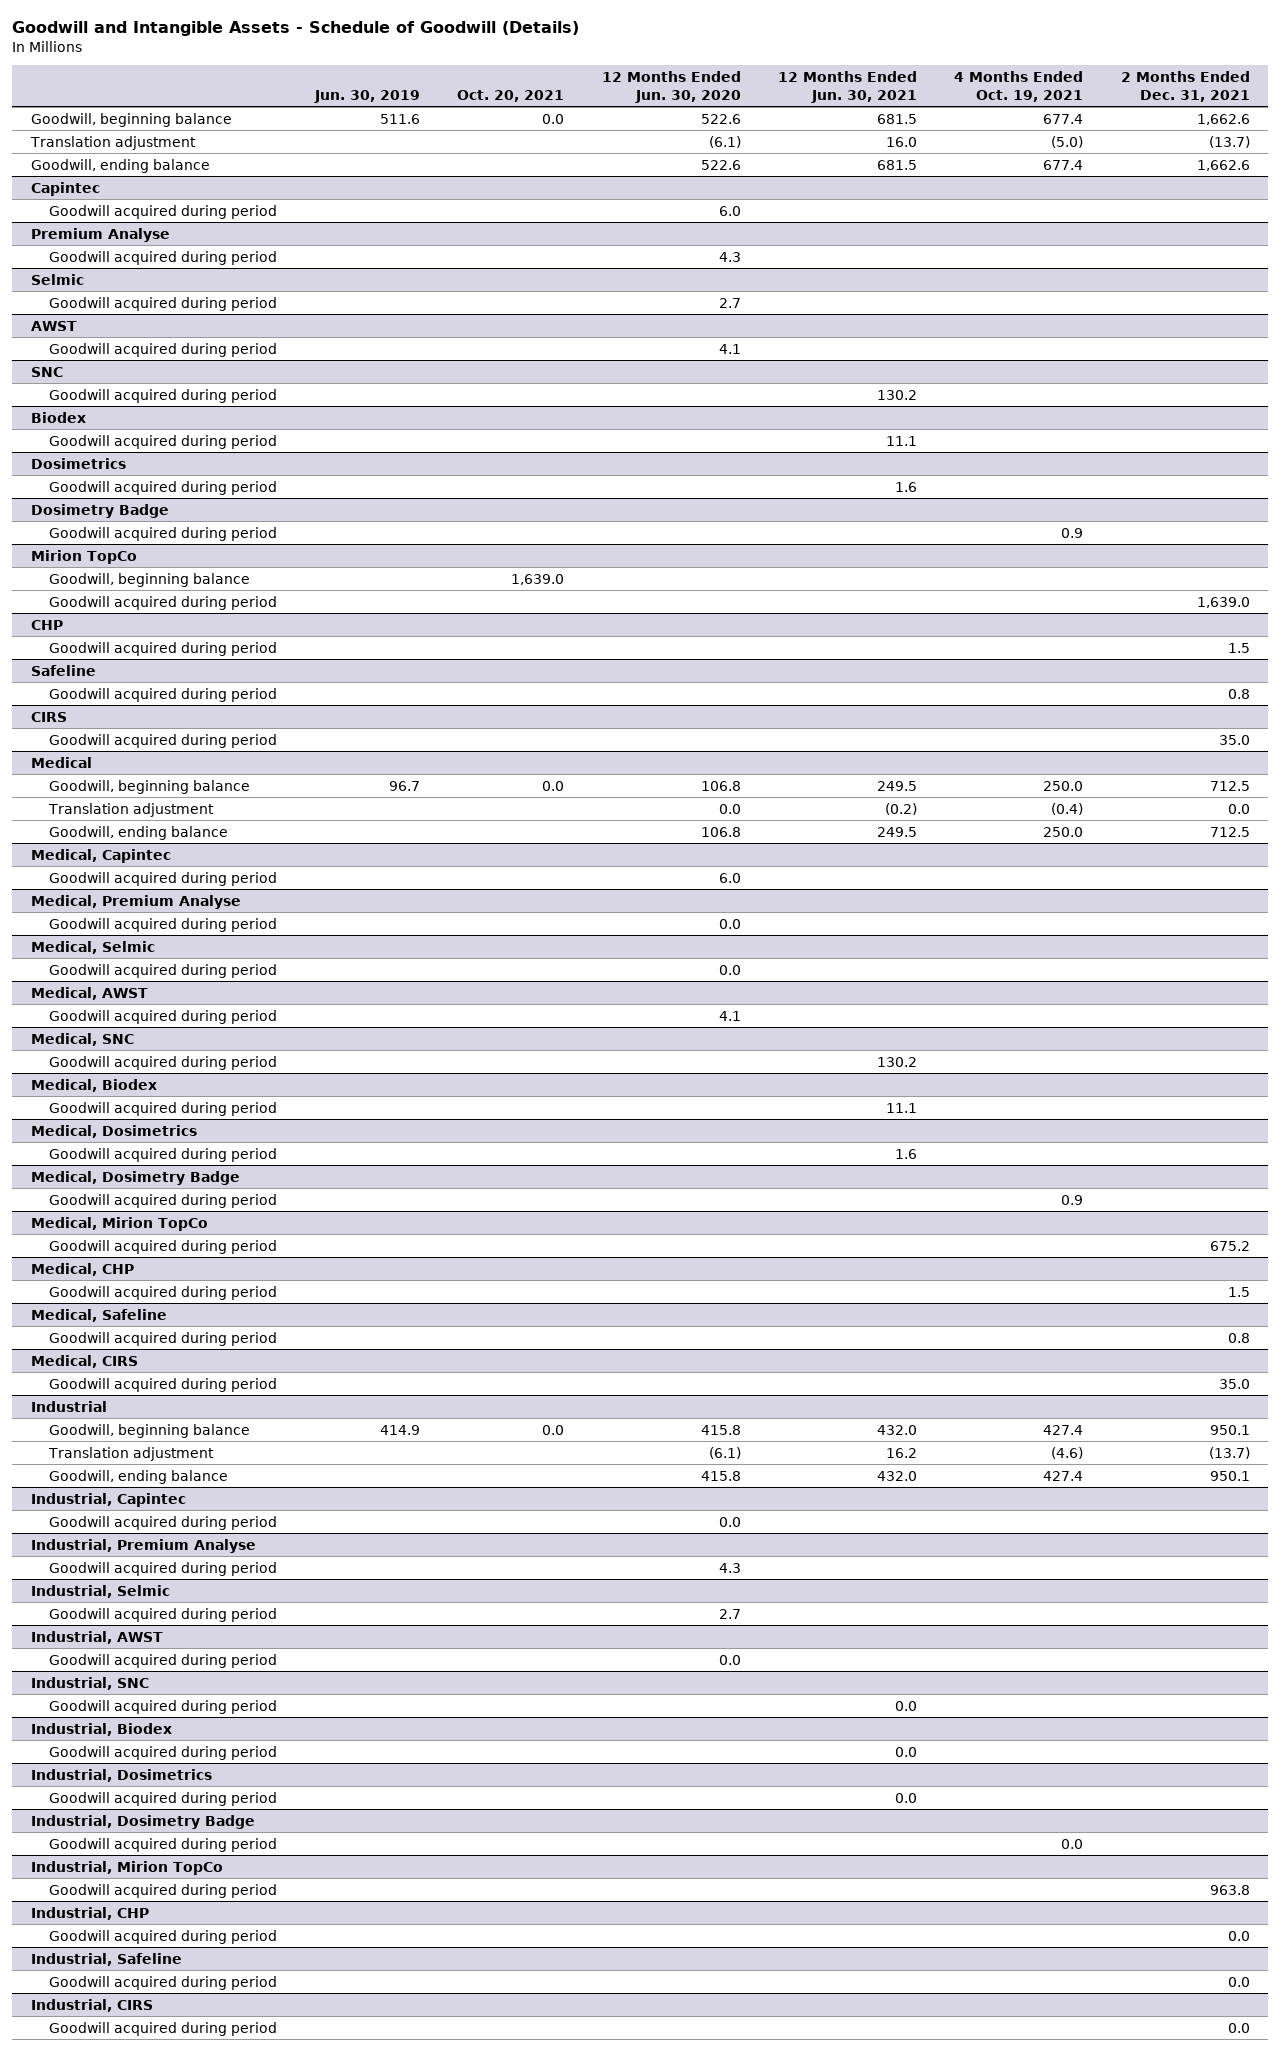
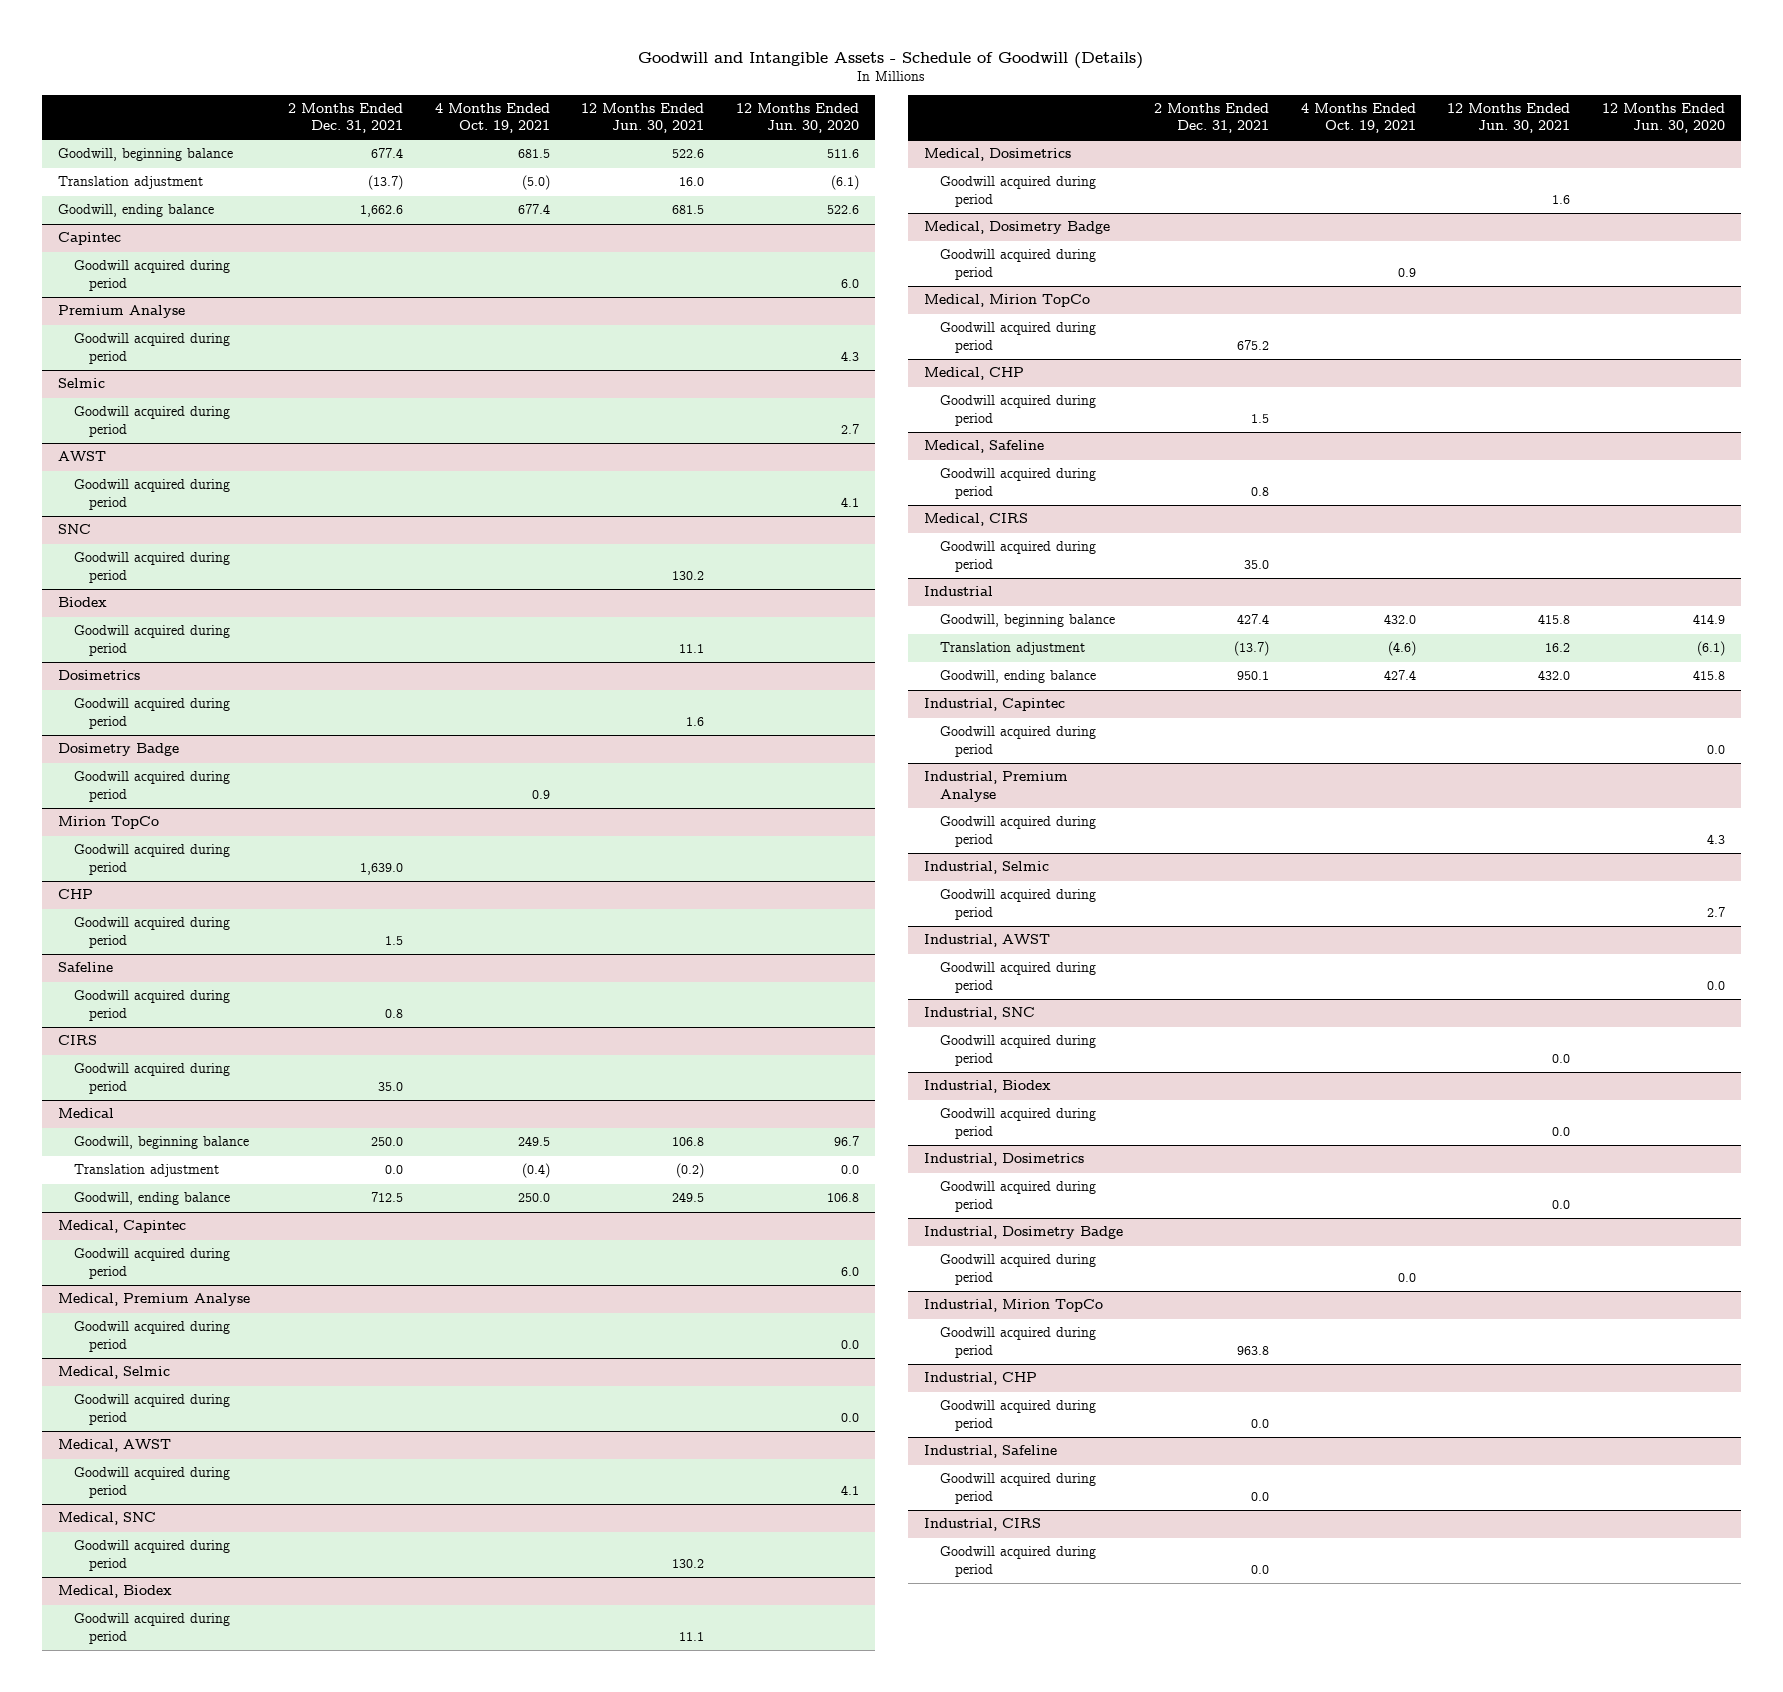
- | Jun. 30, 2019 | Oct. 20, 2021 | 12 Months Ended Jun. 30, 2020 | 12 Months Ended Jun. 30, 2021 | 4 Months Ended Oct. 19, 2021 | 2 Months Ended Dec. 31, 2021
+ | 2 Months Ended Dec. 31, 2021 | 4 Months Ended Oct. 19, 2021 | 12 Months Ended Jun. 30, 2021 | 12 Months Ended Jun. 30, 2020
- Goodwill, beginning balance | 511.6 | 0.0 | 522.6 | 681.5 | 677.4 | 1,662.6
+ Goodwill, beginning balance | 677.4 | 681.5 | 522.6 | 511.6
@ Mirion TopCo
- Goodwill, beginning balance | | 1,639.0 | | | |
@ Medical
- Goodwill, beginning balance | 96.7 | 0.0 | 106.8 | 249.5 | 250.0 | 712.5
+ Goodwill, beginning balance | 250.0 | 249.5 | 106.8 | 96.7
@ Industrial
- Goodwill, beginning balance | 414.9 | 0.0 | 415.8 | 432.0 | 427.4 | 950.1
+ Goodwill, beginning balance | 427.4 | 432.0 | 415.8 | 414.9

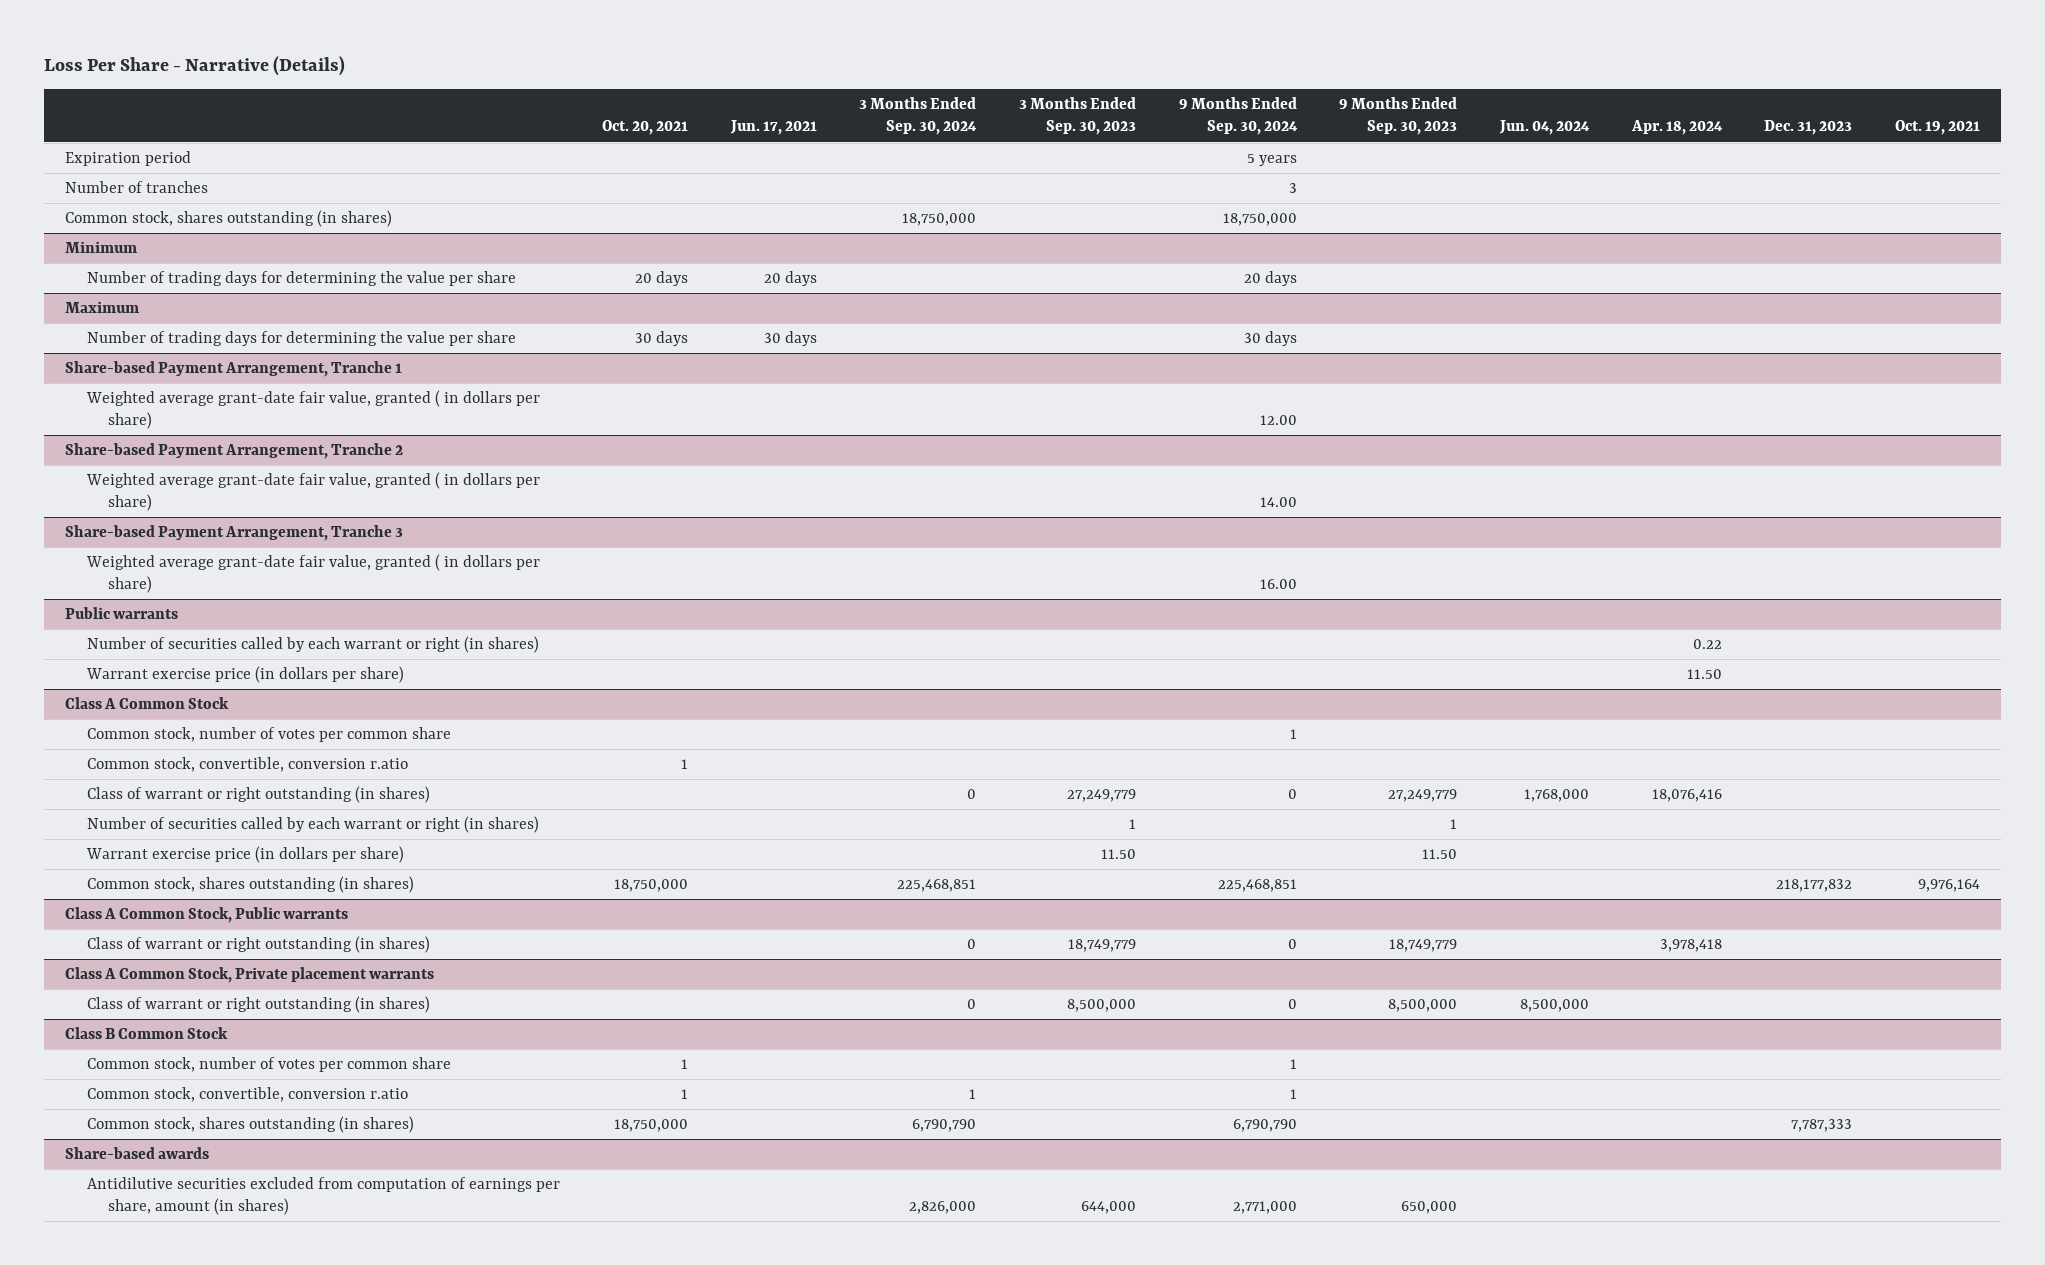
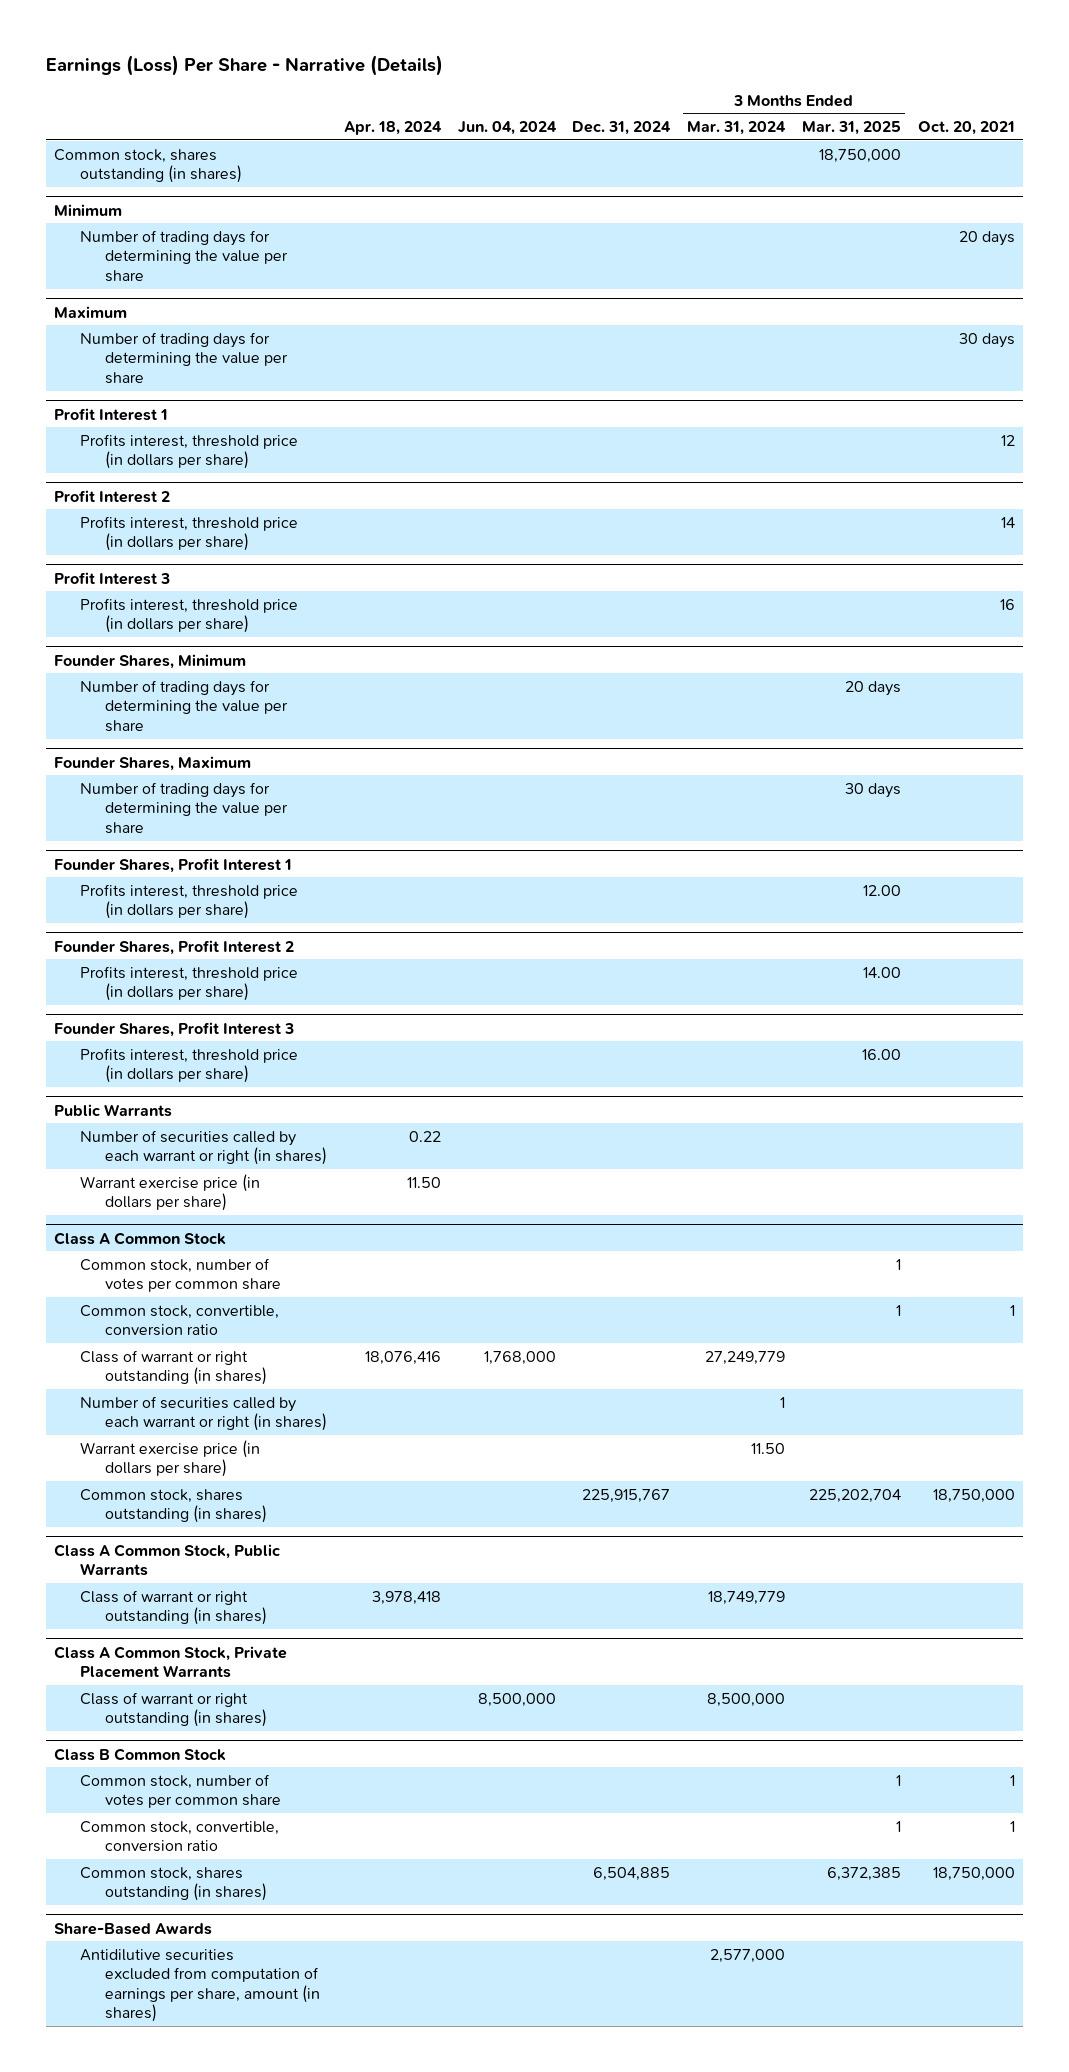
- Loss Per Share - Narrative (Details)
+ Earnings (Loss) Per Share - Narrative (Details)
- | Oct. 20, 2021 | Jun. 17, 2021 | 3 Months Ended Sep. 30, 2024 | 3 Months Ended Sep. 30, 2023 | 9 Months Ended Sep. 30, 2024 | 9 Months Ended Sep. 30, 2023 | Jun. 04, 2024 | Apr. 18, 2024 | Dec. 31, 2023 | Oct. 19, 2021
+ | Apr. 18, 2024 | Jun. 04, 2024 | Dec. 31, 2024 | 3 Months Ended Mar. 31, 2024 | 3 Months Ended Mar. 31, 2025 | Oct. 20, 2021
- Expiration period | | | | | 5 years | | | | |
- Number of tranches | | | | | 3 | | | | |
- Share-based Payment Arrangement, Tranche 1
- Weighted average grant-date fair value, granted ( in dollars per share) | | | | | 12.00 | | | | |
- Share-based Payment Arrangement, Tranche 2
- Weighted average grant-date fair value, granted ( in dollars per share) | | | | | 14.00 | | | | |
- Share-based Payment Arrangement, Tranche 3
- Weighted average grant-date fair value, granted ( in dollars per share) | | | | | 16.00 | | | | |
- Public warrants
+ Profit Interest 1
+ Profits interest, threshold price (in dollars per share) | | | | | | 12
+ Profit Interest 2
+ Profits interest, threshold price (in dollars per share) | | | | | | 14
+ Profit Interest 3
+ Profits interest, threshold price (in dollars per share) | | | | | | 16
+ Founder Shares, Minimum
+ Number of trading days for determining the value per share | | | | | 20 days |
+ Founder Shares, Maximum
+ Number of trading days for determining the value per share | | | | | 30 days |
+ Founder Shares, Profit Interest 1
+ Profits interest, threshold price (in dollars per share) | | | | | 12.00 |
+ Founder Shares, Profit Interest 2
+ Profits interest, threshold price (in dollars per share) | | | | | 14.00 |
+ Founder Shares, Profit Interest 3
+ Profits interest, threshold price (in dollars per share) | | | | | 16.00 |
+ Public Warrants
@ Class A Common Stock
- Common stock, convertible, conversion r.atio | 1 | | | | | | | | |
+ Common stock, convertible, conversion ratio | | | | | 1 | 1
- Class A Common Stock, Public warrants
+ Class A Common Stock, Public Warrants
- Class A Common Stock, Private placement warrants
+ Class A Common Stock, Private Placement Warrants
@ Class B Common Stock
- Common stock, convertible, conversion r.atio | 1 | | 1 | | 1 | | | | |
+ Common stock, convertible, conversion ratio | | | | | 1 | 1
- Share-based awards
+ Share-Based Awards

